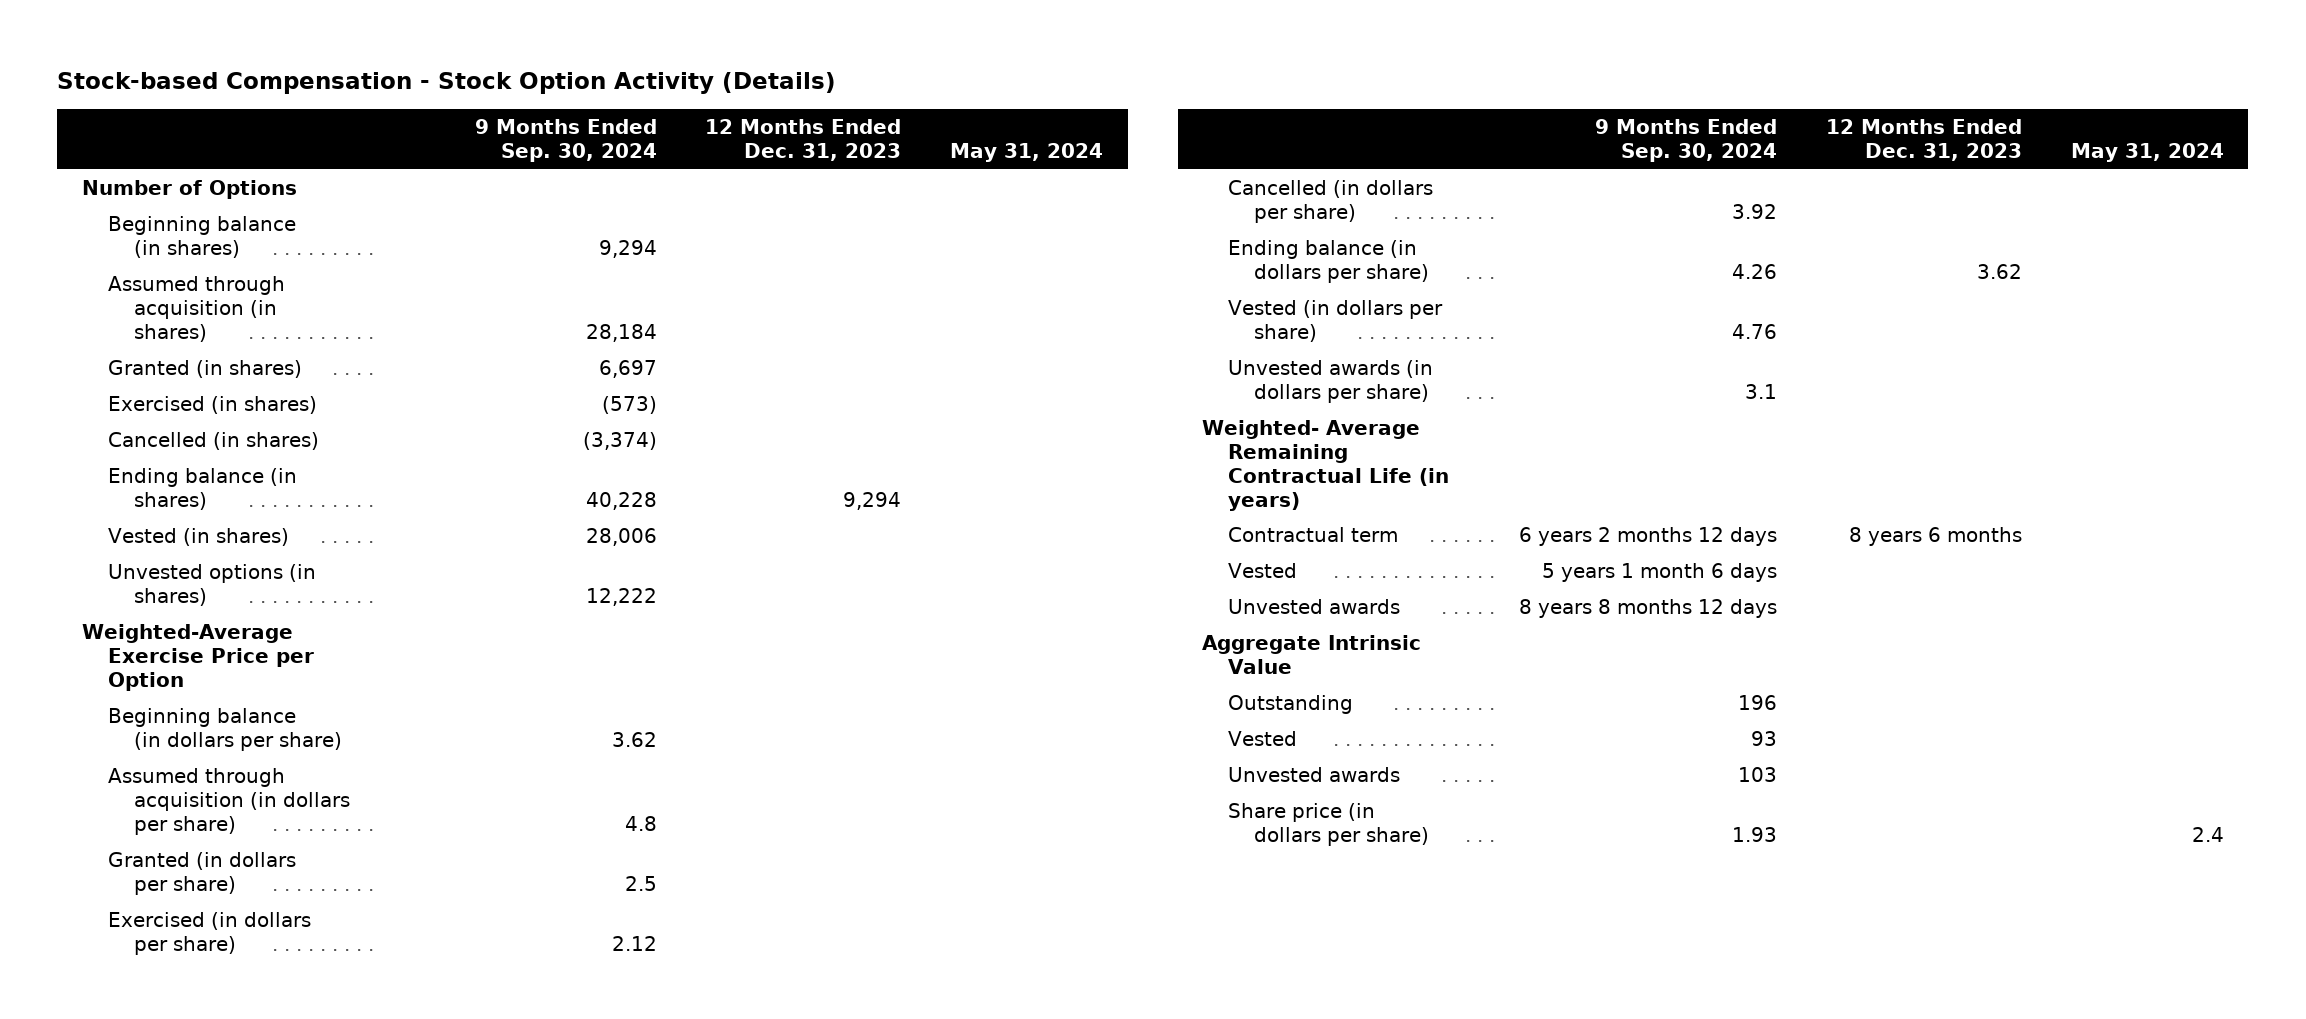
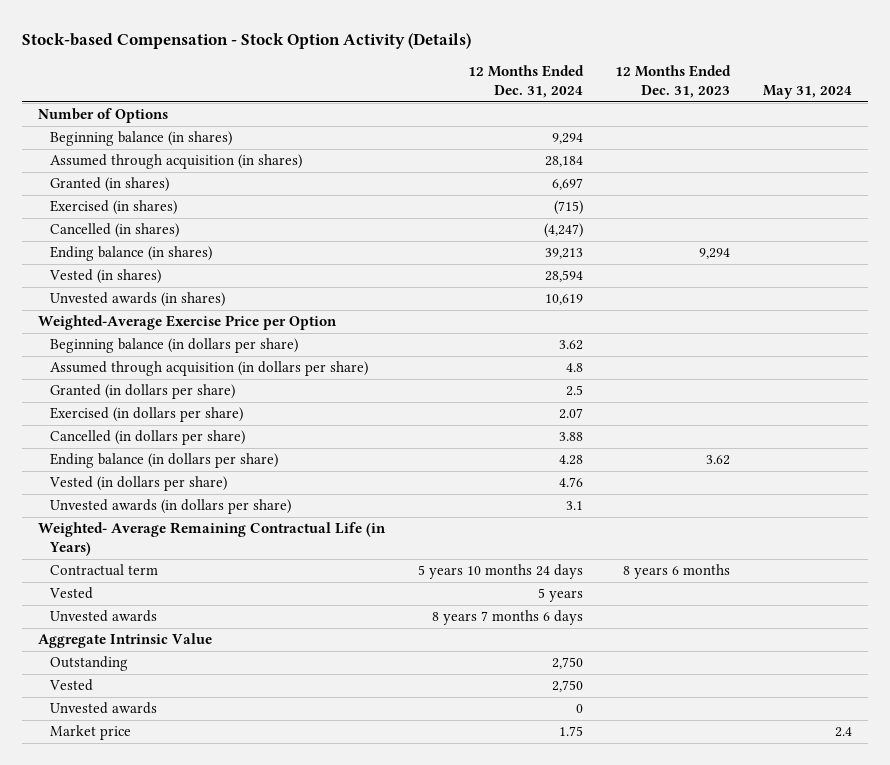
- | 9 Months Ended Sep. 30, 2024 | 12 Months Ended Dec. 31, 2023 | May 31, 2024
+ | 12 Months Ended Dec. 31, 2024 | 12 Months Ended Dec. 31, 2023 | May 31, 2024
- Unvested options (in shares) | 12,222 | |
+ Unvested awards (in shares) | 10,619 | |
- Weighted- Average Remaining Contractual Life (in years)
+ Weighted- Average Remaining Contractual Life (in Years)
- Share price (in dollars per share) | 1.93 | | 2.4
+ Market price | 1.75 | | 2.4

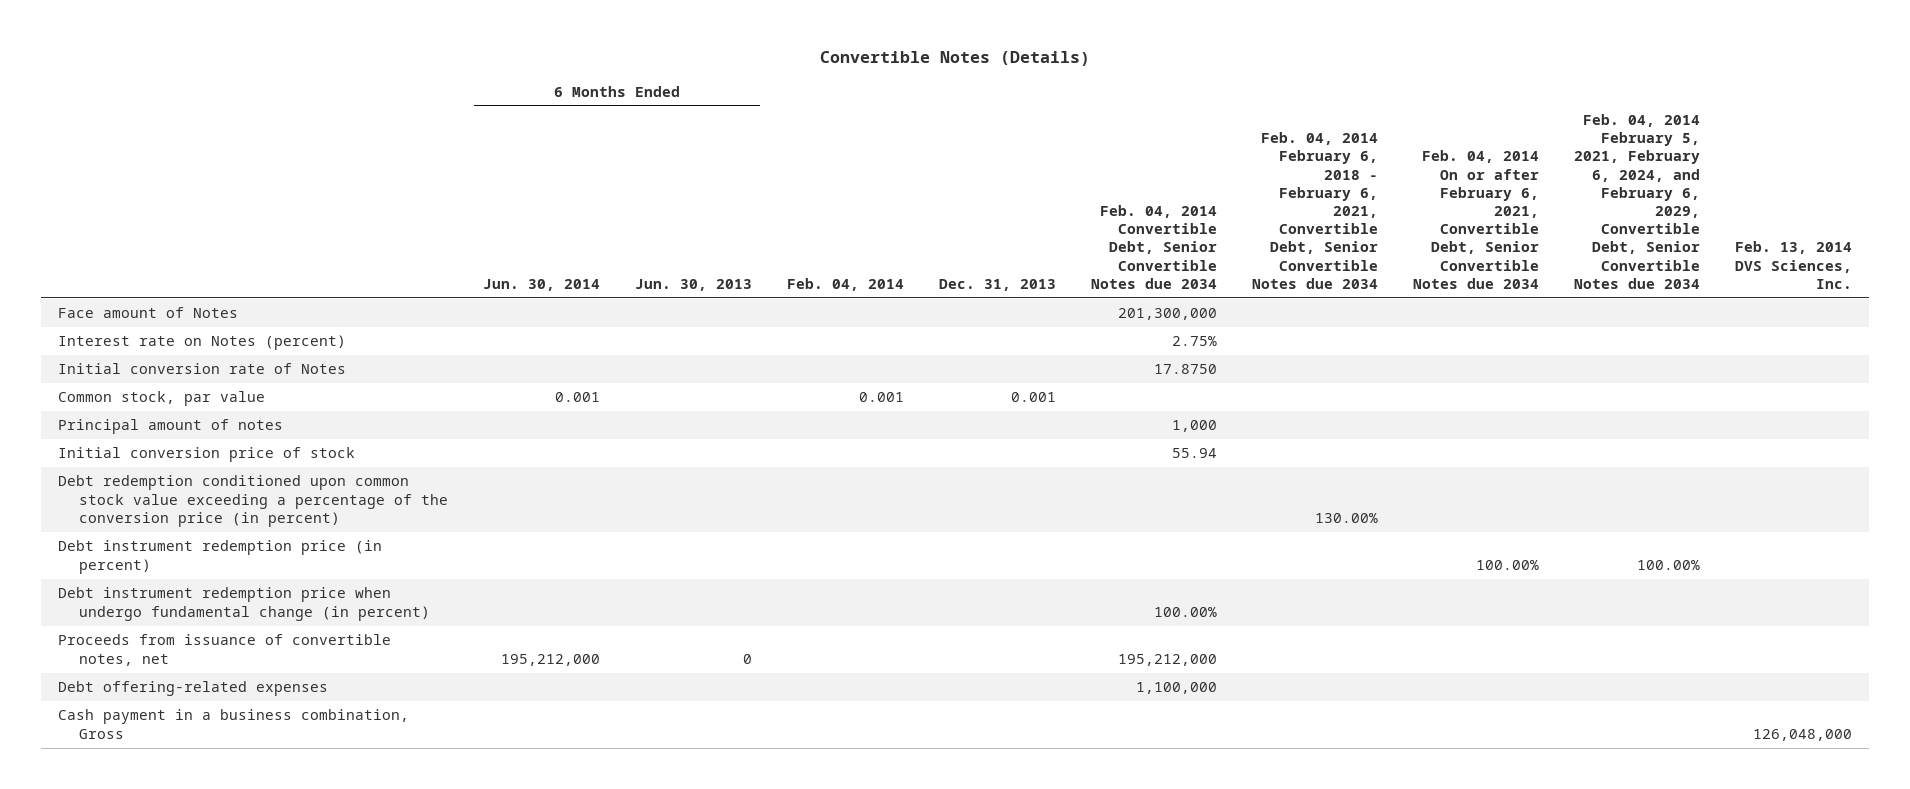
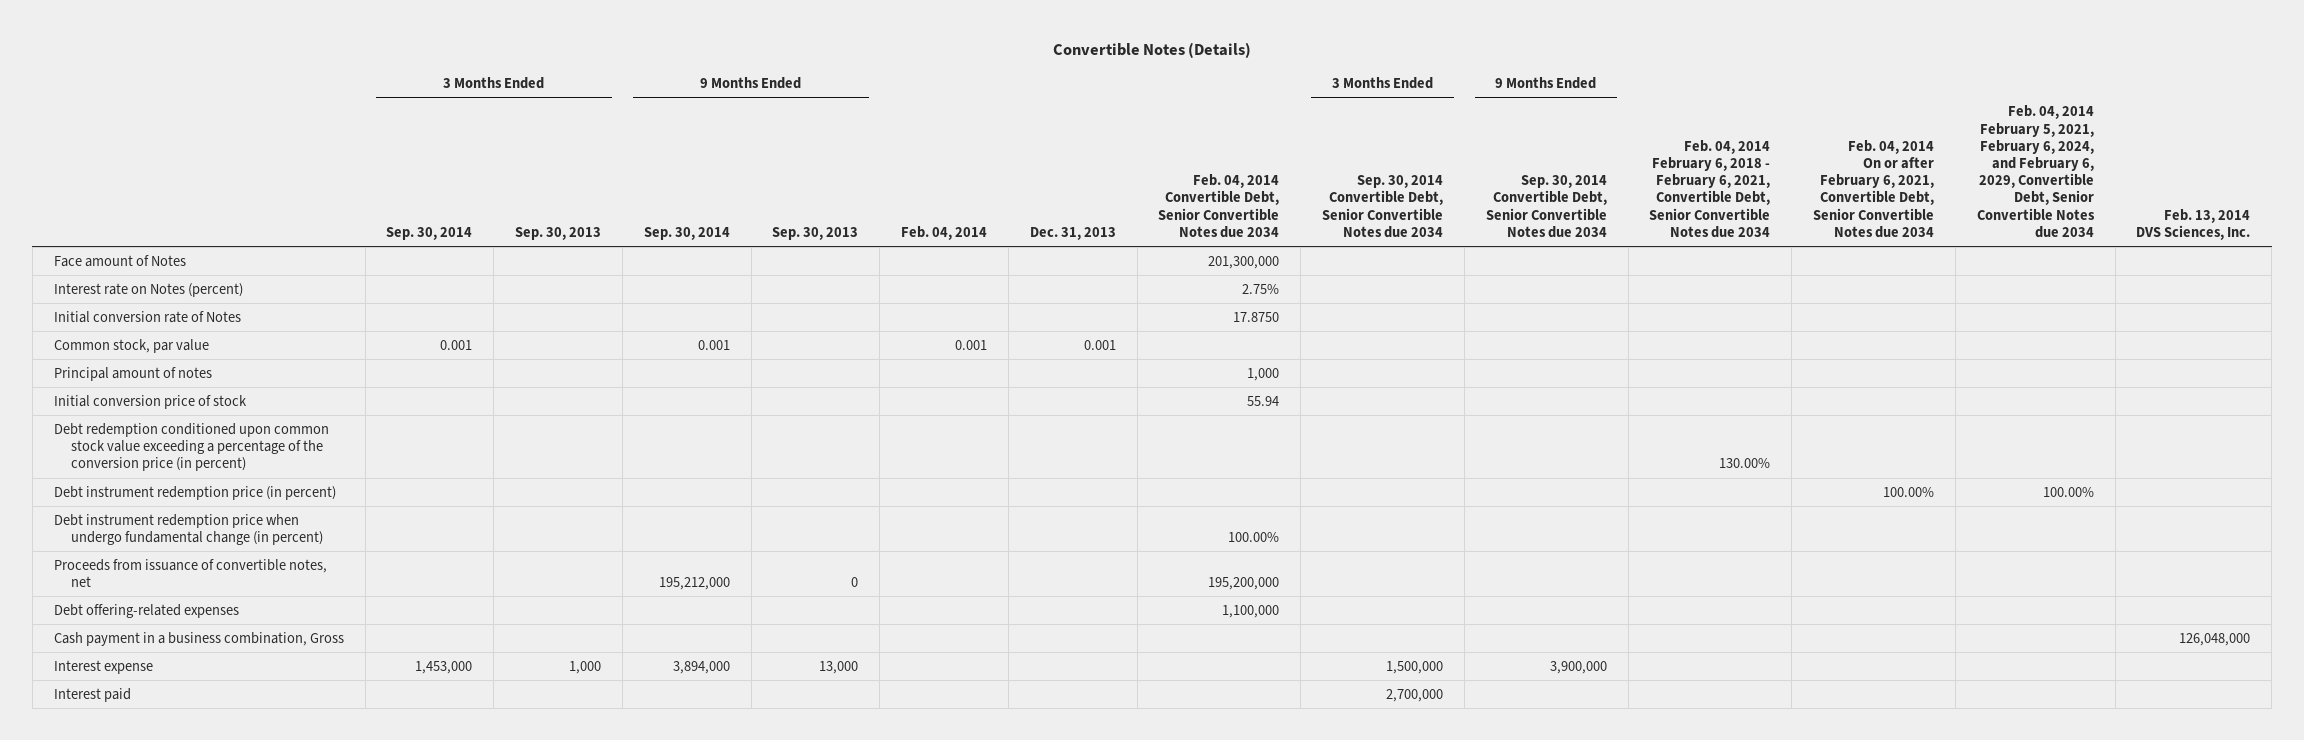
- | 6 Months Ended Jun. 30, 2014 | 6 Months Ended Jun. 30, 2013 | Feb. 04, 2014 | Dec. 31, 2013 | Feb. 04, 2014 Convertible Debt, Senior Convertible Notes due 2034 | Feb. 04, 2014 February 6, 2018 - February 6, 2021, Convertible Debt, Senior Convertible Notes due 2034 | Feb. 04, 2014 On or after February 6, 2021, Convertible Debt, Senior Convertible Notes due 2034 | Feb. 04, 2014 February 5, 2021, February 6, 2024, and February 6, 2029, Convertible Debt, Senior Convertible Notes due 2034 | Feb. 13, 2014 DVS Sciences, Inc.
+ | 3 Months Ended Sep. 30, 2014 | 3 Months Ended Sep. 30, 2013 | 9 Months Ended Sep. 30, 2014 | 9 Months Ended Sep. 30, 2013 | Feb. 04, 2014 | Dec. 31, 2013 | Feb. 04, 2014 Convertible Debt, Senior Convertible Notes due 2034 | 3 Months Ended Sep. 30, 2014 Convertible Debt, Senior Convertible Notes due 2034 | 9 Months Ended Sep. 30, 2014 Convertible Debt, Senior Convertible Notes due 2034 | Feb. 04, 2014 February 6, 2018 - February 6, 2021, Convertible Debt, Senior Convertible Notes due 2034 | Feb. 04, 2014 On or after February 6, 2021, Convertible Debt, Senior Convertible Notes due 2034 | Feb. 04, 2014 February 5, 2021, February 6, 2024, and February 6, 2029, Convertible Debt, Senior Convertible Notes due 2034 | Feb. 13, 2014 DVS Sciences, Inc.
- Proceeds from issuance of convertible notes, net | 195,212,000 | 0 | | | 195,212,000 | | | |
+ Proceeds from issuance of convertible notes, net | | | 195,212,000 | 0 | | | 195,200,000 | | | | | |
+ Interest expense | 1,453,000 | 1,000 | 3,894,000 | 13,000 | | | | 1,500,000 | 3,900,000 | | | |
+ Interest paid | | | | | | | | 2,700,000 | | | | |

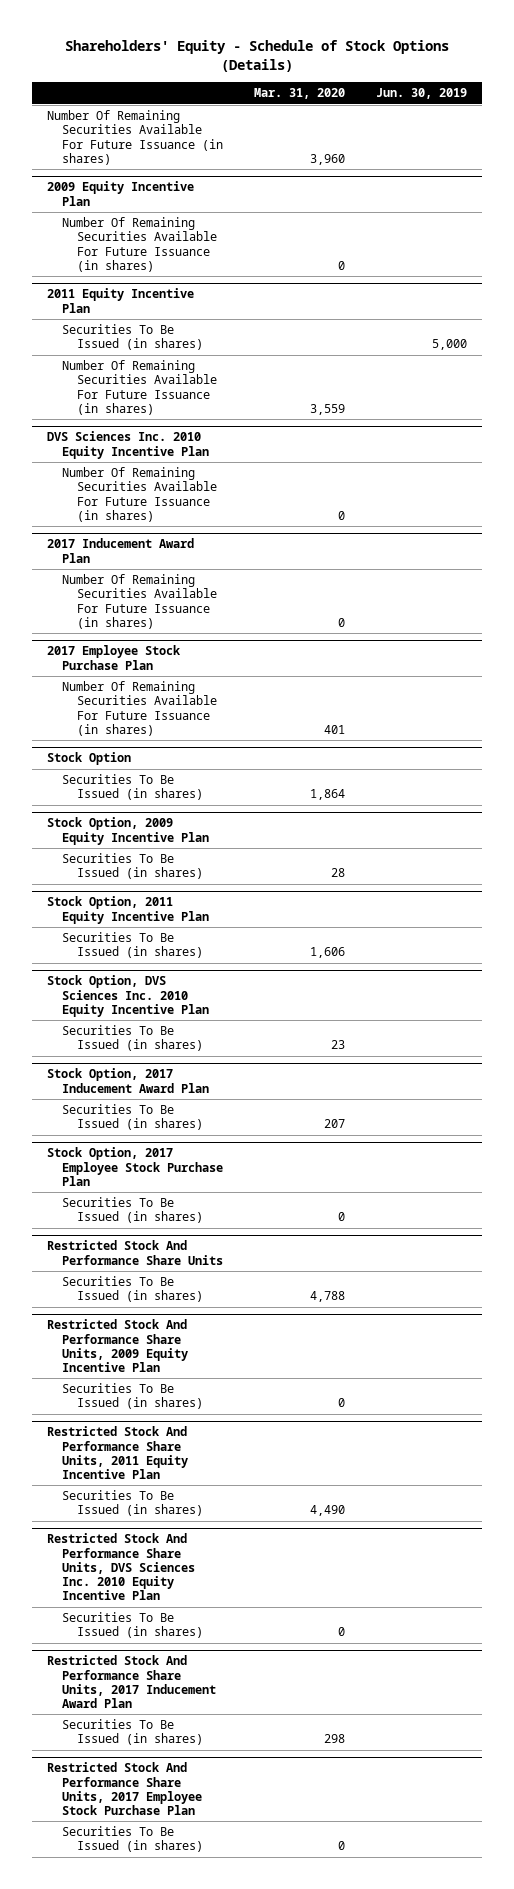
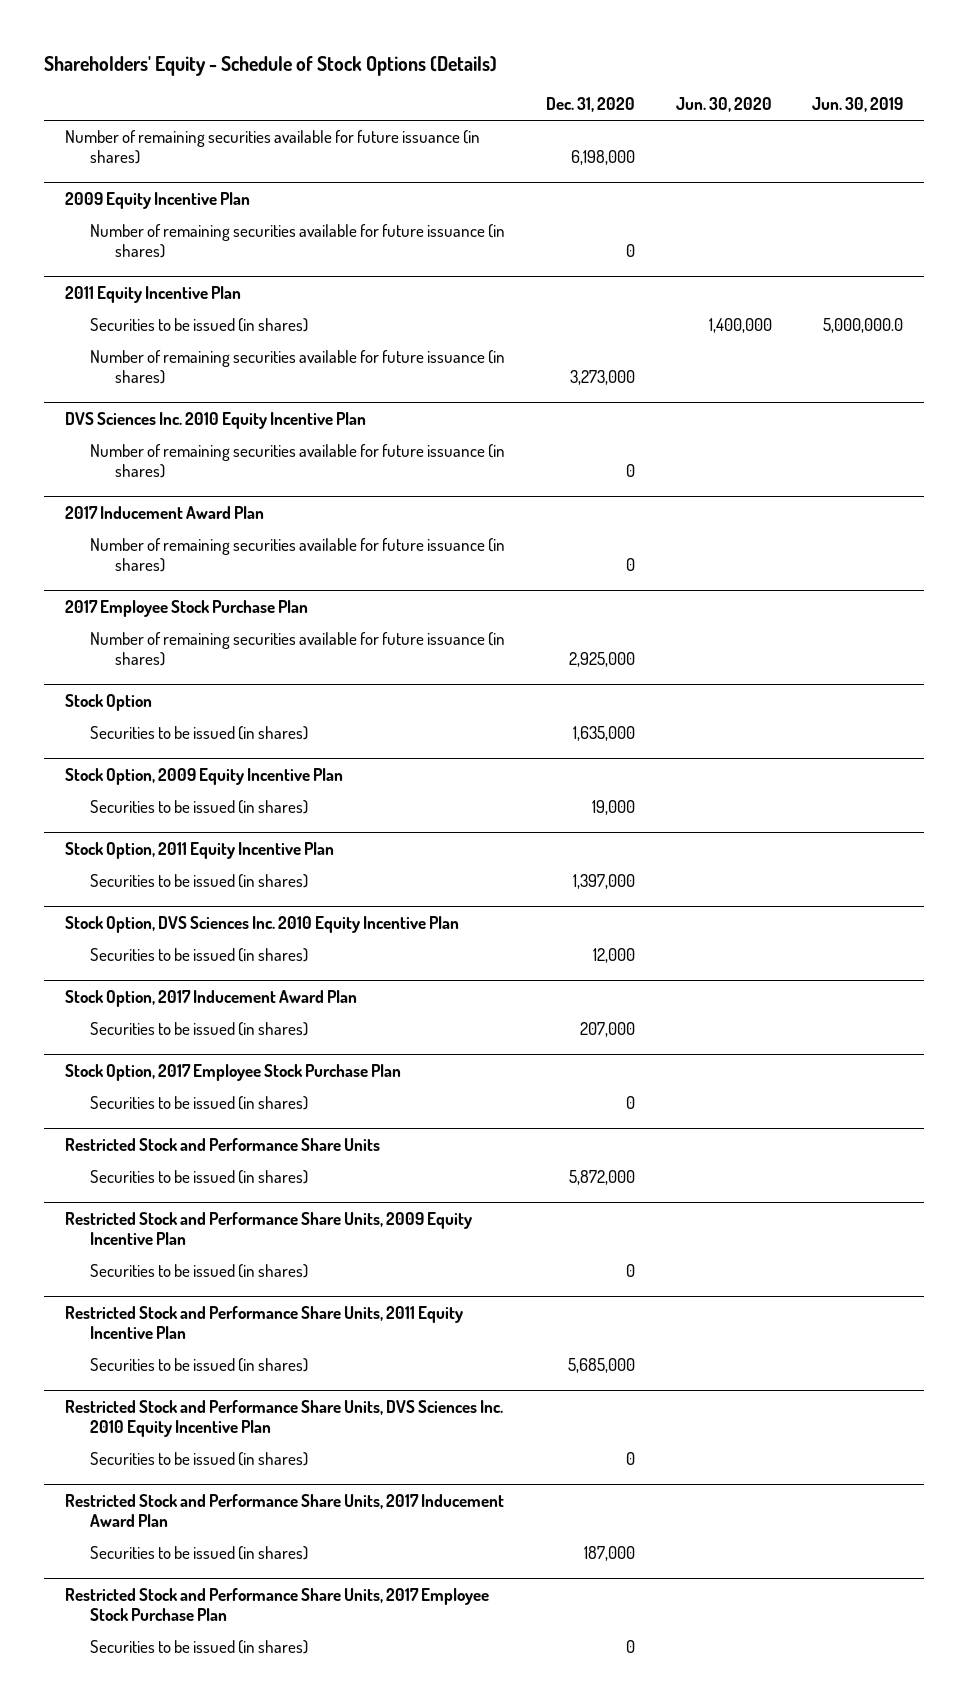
- | Mar. 31, 2020 | Jun. 30, 2019
+ | Dec. 31, 2020 | Jun. 30, 2020 | Jun. 30, 2019
- Number Of Remaining Securities Available For Future Issuance (in shares) | 3,960 |
+ Number of remaining securities available for future issuance (in shares) | 6,198,000 | |
@ 2009 Equity Incentive Plan
- Number Of Remaining Securities Available For Future Issuance (in shares) | 0 |
+ Number of remaining securities available for future issuance (in shares) | 0 | |
@ 2011 Equity Incentive Plan
- Securities To Be Issued (in shares) | | 5,000
- Number Of Remaining Securities Available For Future Issuance (in shares) | 3,559 |
+ Securities to be issued (in shares) | | 1,400,000 | 5,000,000.0
+ Number of remaining securities available for future issuance (in shares) | 3,273,000 | |
@ DVS Sciences Inc. 2010 Equity Incentive Plan
- Number Of Remaining Securities Available For Future Issuance (in shares) | 0 |
+ Number of remaining securities available for future issuance (in shares) | 0 | |
@ 2017 Inducement Award Plan
- Number Of Remaining Securities Available For Future Issuance (in shares) | 0 |
+ Number of remaining securities available for future issuance (in shares) | 0 | |
@ 2017 Employee Stock Purchase Plan
- Number Of Remaining Securities Available For Future Issuance (in shares) | 401 |
+ Number of remaining securities available for future issuance (in shares) | 2,925,000 | |
@ Stock Option
- Securities To Be Issued (in shares) | 1,864 |
+ Securities to be issued (in shares) | 1,635,000 | |
@ Stock Option, 2009 Equity Incentive Plan
- Securities To Be Issued (in shares) | 28 |
+ Securities to be issued (in shares) | 19,000 | |
@ Stock Option, 2011 Equity Incentive Plan
- Securities To Be Issued (in shares) | 1,606 |
+ Securities to be issued (in shares) | 1,397,000 | |
@ Stock Option, DVS Sciences Inc. 2010 Equity Incentive Plan
- Securities To Be Issued (in shares) | 23 |
+ Securities to be issued (in shares) | 12,000 | |
@ Stock Option, 2017 Inducement Award Plan
- Securities To Be Issued (in shares) | 207 |
+ Securities to be issued (in shares) | 207,000 | |
@ Stock Option, 2017 Employee Stock Purchase Plan
- Securities To Be Issued (in shares) | 0 |
- Restricted Stock And Performance Share Units
- Securities To Be Issued (in shares) | 4,788 |
- Restricted Stock And Performance Share Units, 2009 Equity Incentive Plan
- Securities To Be Issued (in shares) | 0 |
- Restricted Stock And Performance Share Units, 2011 Equity Incentive Plan
- Securities To Be Issued (in shares) | 4,490 |
- Restricted Stock And Performance Share Units, DVS Sciences Inc. 2010 Equity Incentive Plan
- Securities To Be Issued (in shares) | 0 |
- Restricted Stock And Performance Share Units, 2017 Inducement Award Plan
- Securities To Be Issued (in shares) | 298 |
- Restricted Stock And Performance Share Units, 2017 Employee Stock Purchase Plan
- Securities To Be Issued (in shares) | 0 |
@ Stock Option, 2017 Employee Stock Purchase Plan
+ Securities to be issued (in shares) | 0 | |
+ Restricted Stock and Performance Share Units
+ Securities to be issued (in shares) | 5,872,000 | |
+ Restricted Stock and Performance Share Units, 2009 Equity Incentive Plan
+ Securities to be issued (in shares) | 0 | |
+ Restricted Stock and Performance Share Units, 2011 Equity Incentive Plan
+ Securities to be issued (in shares) | 5,685,000 | |
+ Restricted Stock and Performance Share Units, DVS Sciences Inc. 2010 Equity Incentive Plan
+ Securities to be issued (in shares) | 0 | |
+ Restricted Stock and Performance Share Units, 2017 Inducement Award Plan
+ Securities to be issued (in shares) | 187,000 | |
+ Restricted Stock and Performance Share Units, 2017 Employee Stock Purchase Plan
+ Securities to be issued (in shares) | 0 | |

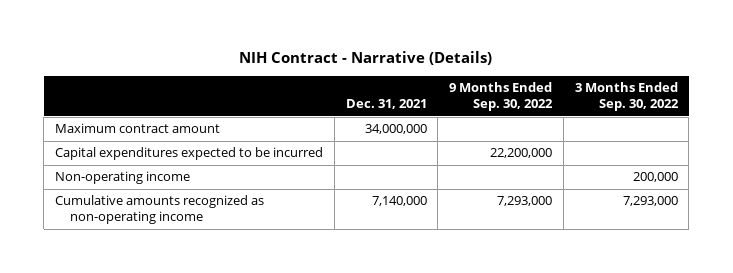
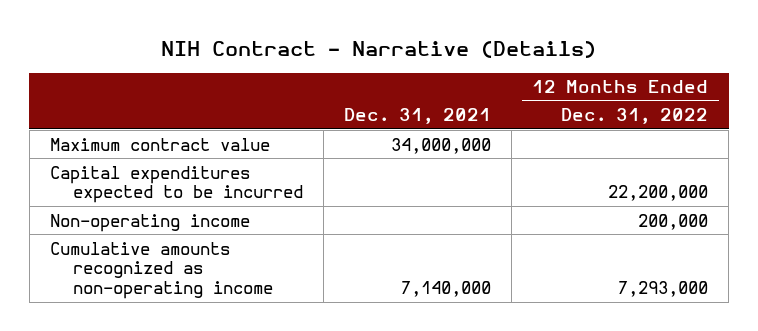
- | Dec. 31, 2021 | 9 Months Ended Sep. 30, 2022 | 3 Months Ended Sep. 30, 2022
+ | Dec. 31, 2021 | 12 Months Ended Dec. 31, 2022
- Maximum contract amount | 34,000,000 | |
+ Maximum contract value | 34,000,000 |

